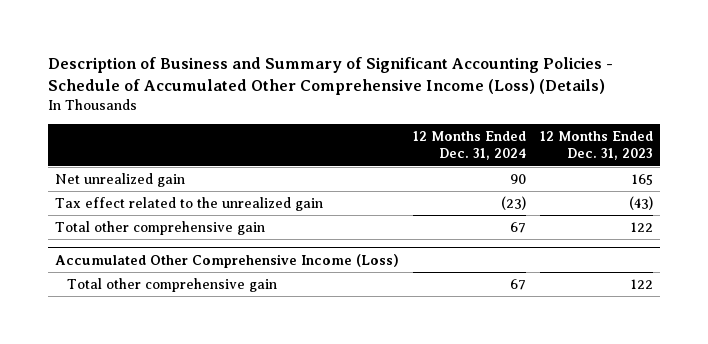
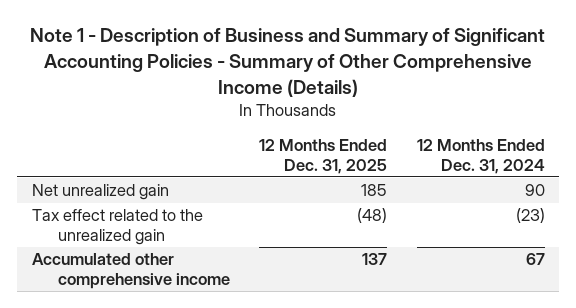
- Description of Business and Summary of Significant Accounting Policies - Schedule of Accumulated Other Comprehensive Income (Loss) (Details)
+ Note 1 - Description of Business and Summary of Significant Accounting Policies - Summary of Other Comprehensive Income (Details)
- | 12 Months Ended Dec. 31, 2024 | 12 Months Ended Dec. 31, 2023
+ | 12 Months Ended Dec. 31, 2025 | 12 Months Ended Dec. 31, 2024
- Total other comprehensive gain | 67 | 122
- Accumulated Other Comprehensive Income (Loss)
- Total other comprehensive gain | 67 | 122
+ Accumulated other comprehensive income | 137 | 67

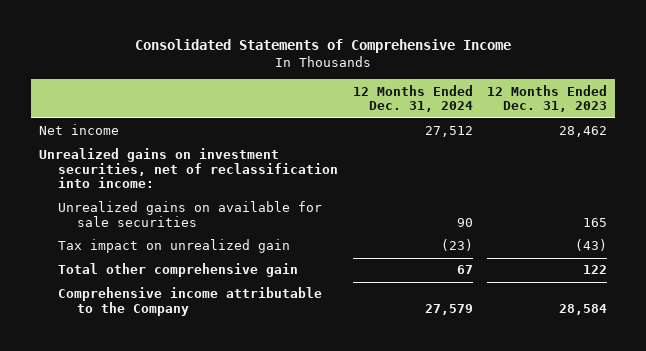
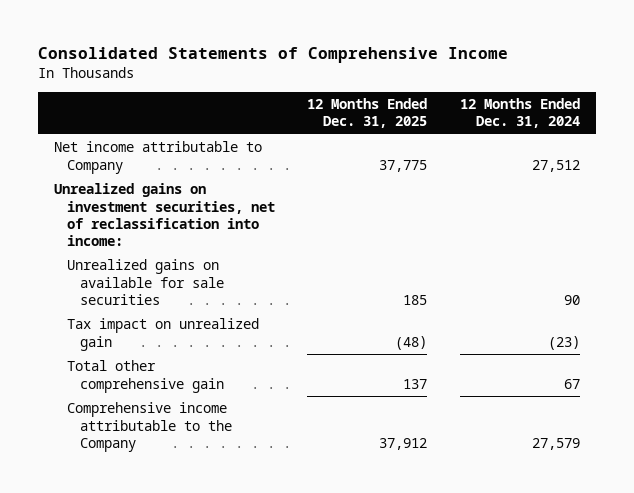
- | 12 Months Ended Dec. 31, 2024 | 12 Months Ended Dec. 31, 2023
+ | 12 Months Ended Dec. 31, 2025 | 12 Months Ended Dec. 31, 2024
- Net income | 27,512 | 28,462
+ Net income attributable to Company | 37,775 | 27,512

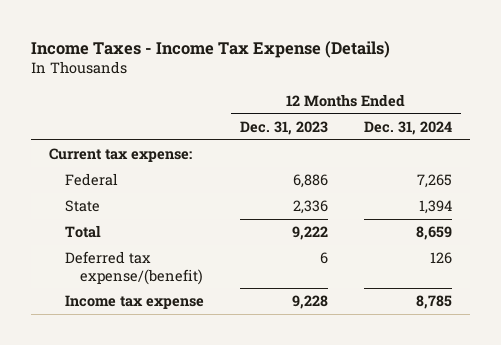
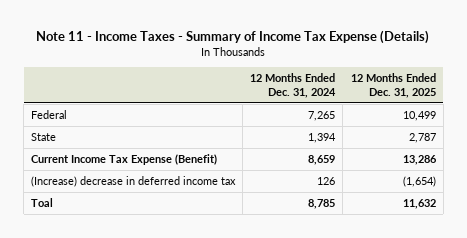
- Income Taxes - Income Tax Expense (Details)
+ Note 11 - Income Taxes - Summary of Income Tax Expense (Details)
- | 12 Months Ended Dec. 31, 2023 | 12 Months Ended Dec. 31, 2024
+ | 12 Months Ended Dec. 31, 2024 | 12 Months Ended Dec. 31, 2025
- Current tax expense:
- Total | 9,222 | 8,659
- Deferred tax expense/(benefit) | 6 | 126
- Income tax expense | 9,228 | 8,785
+ Current Income Tax Expense (Benefit) | 8,659 | 13,286
+ (Increase) decrease in deferred income tax | 126 | (1,654)
+ Toal | 8,785 | 11,632

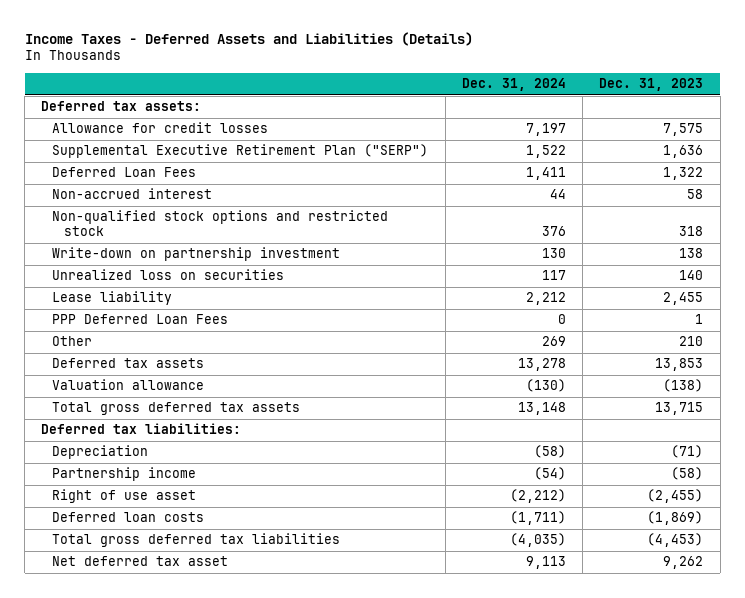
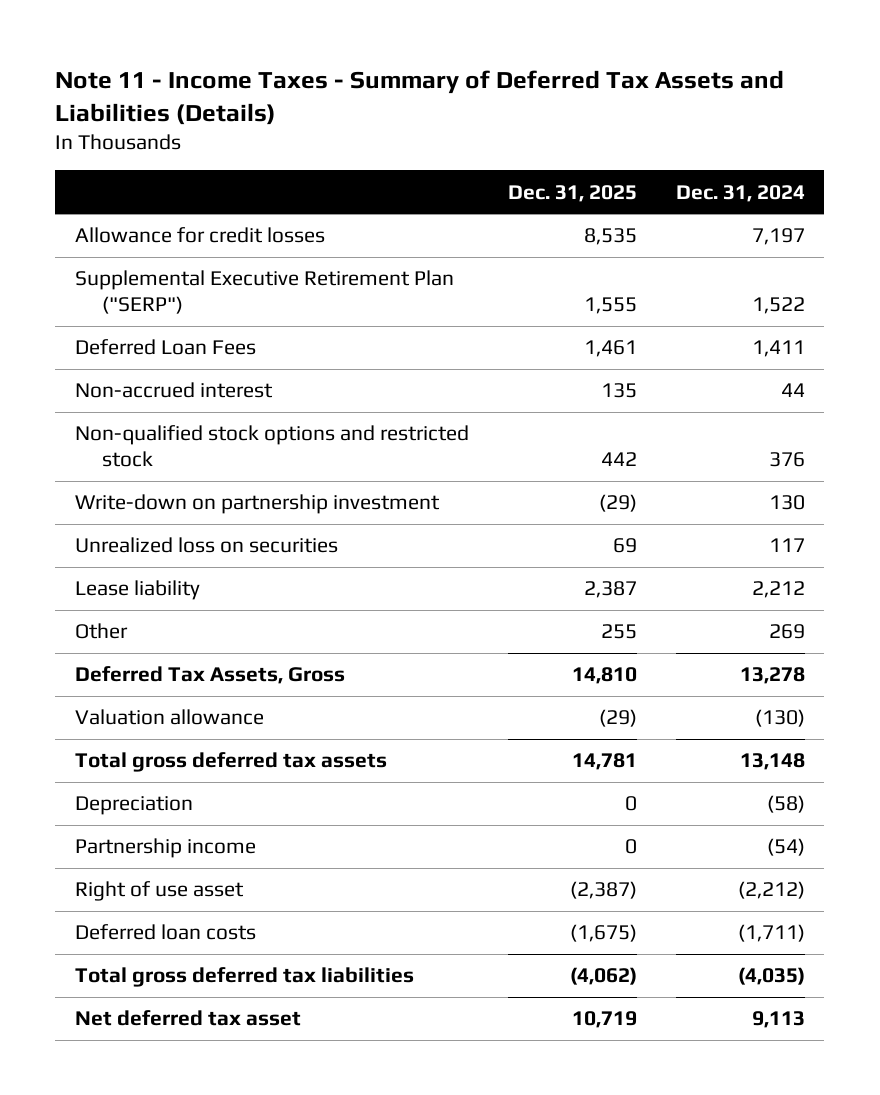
- Income Taxes - Deferred Assets and Liabilities (Details)
+ Note 11 - Income Taxes - Summary of Deferred Tax Assets and Liabilities (Details)
- | Dec. 31, 2024 | Dec. 31, 2023
+ | Dec. 31, 2025 | Dec. 31, 2024
- Deferred tax assets:
- PPP Deferred Loan Fees | 0 | 1
- Deferred tax assets | 13,278 | 13,853
+ Deferred Tax Assets, Gross | 14,810 | 13,278
- Deferred tax liabilities:

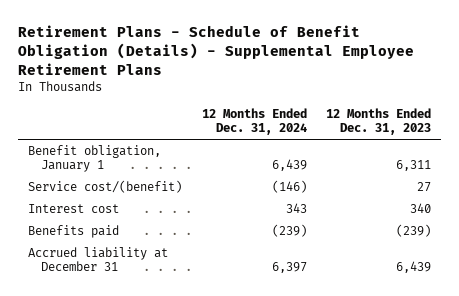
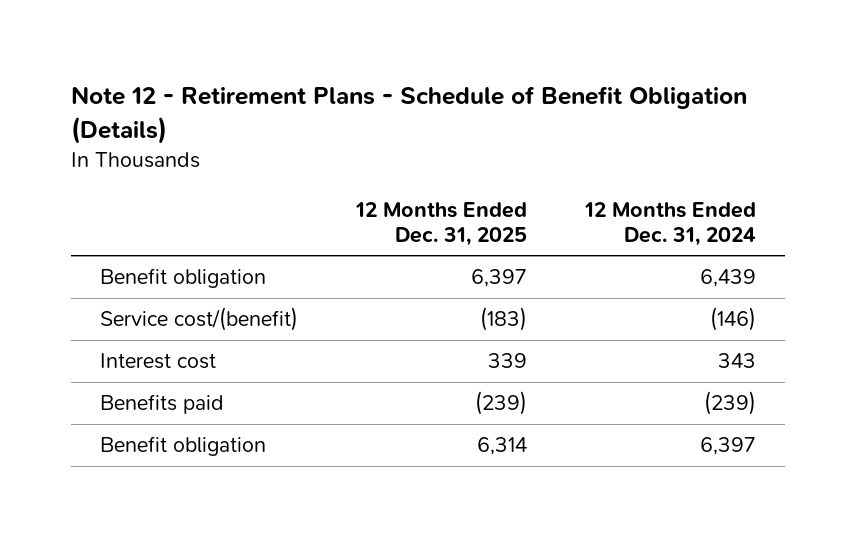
- Retirement Plans - Schedule of Benefit Obligation (Details) - Supplemental Employee Retirement Plans
+ Note 12 - Retirement Plans - Schedule of Benefit Obligation (Details)
- | 12 Months Ended Dec. 31, 2024 | 12 Months Ended Dec. 31, 2023
+ | 12 Months Ended Dec. 31, 2025 | 12 Months Ended Dec. 31, 2024
- Benefit obligation, January 1 | 6,439 | 6,311
+ Benefit obligation | 6,397 | 6,439
- Accrued liability at December 31 | 6,397 | 6,439
+ Benefit obligation | 6,314 | 6,397

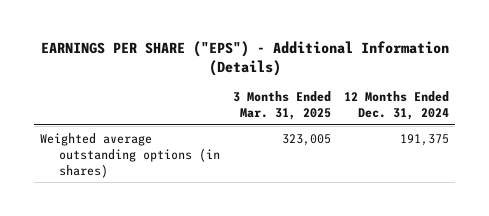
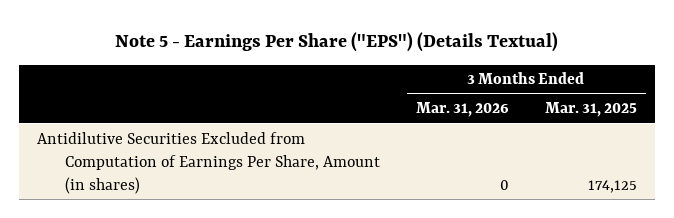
- EARNINGS PER SHARE ("EPS") - Additional Information (Details)
+ Note 5 - Earnings Per Share ("EPS") (Details Textual)
- | 3 Months Ended Mar. 31, 2025 | 12 Months Ended Dec. 31, 2024
+ | 3 Months Ended Mar. 31, 2026 | 3 Months Ended Mar. 31, 2025
- Weighted average outstanding options (in shares) | 323,005 | 191,375
+ Antidilutive Securities Excluded from Computation of Earnings Per Share, Amount (in shares) | 0 | 174,125

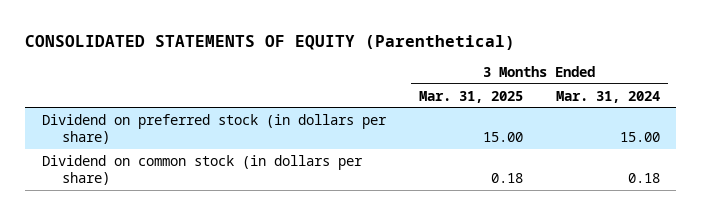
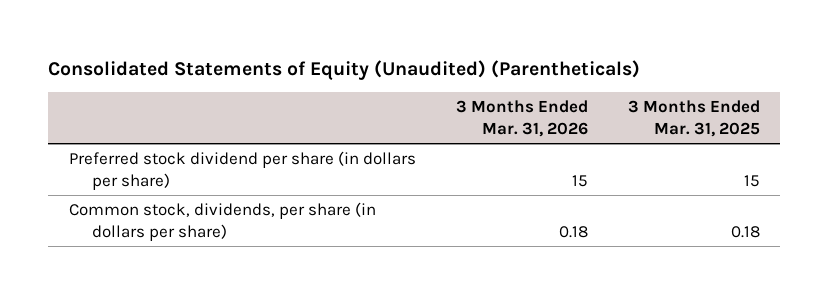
- CONSOLIDATED STATEMENTS OF EQUITY (Parenthetical)
+ Consolidated Statements of Equity (Unaudited) (Parentheticals)
- | 3 Months Ended Mar. 31, 2025 | 3 Months Ended Mar. 31, 2024
+ | 3 Months Ended Mar. 31, 2026 | 3 Months Ended Mar. 31, 2025
- Dividend on preferred stock (in dollars per share) | 15.00 | 15.00
- Dividend on common stock (in dollars per share) | 0.18 | 0.18
+ Preferred stock dividend per share (in dollars per share) | 15 | 15
+ Common stock, dividends, per share (in dollars per share) | 0.18 | 0.18

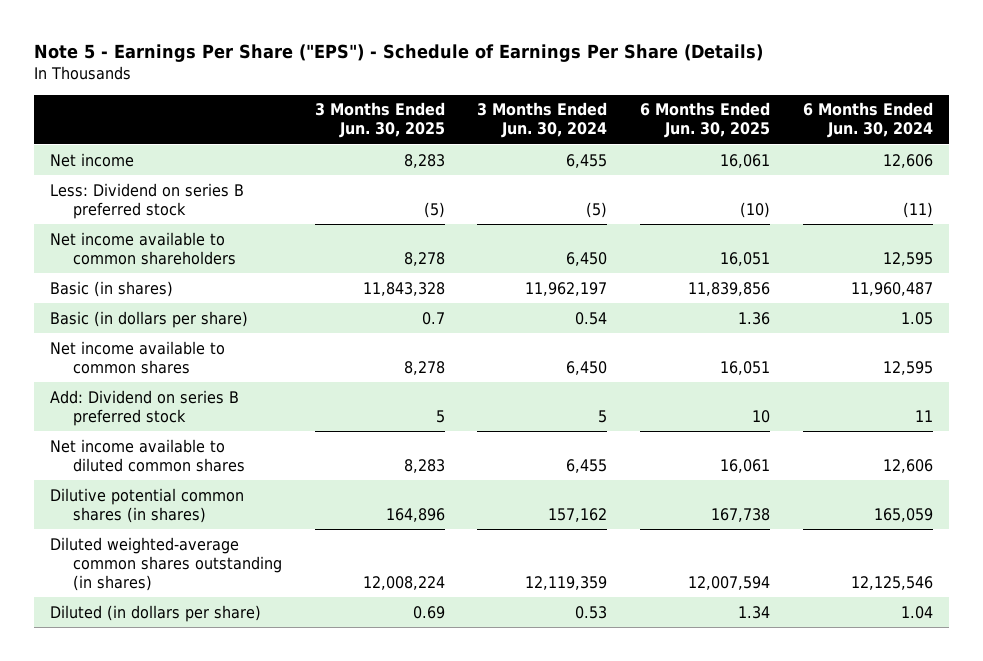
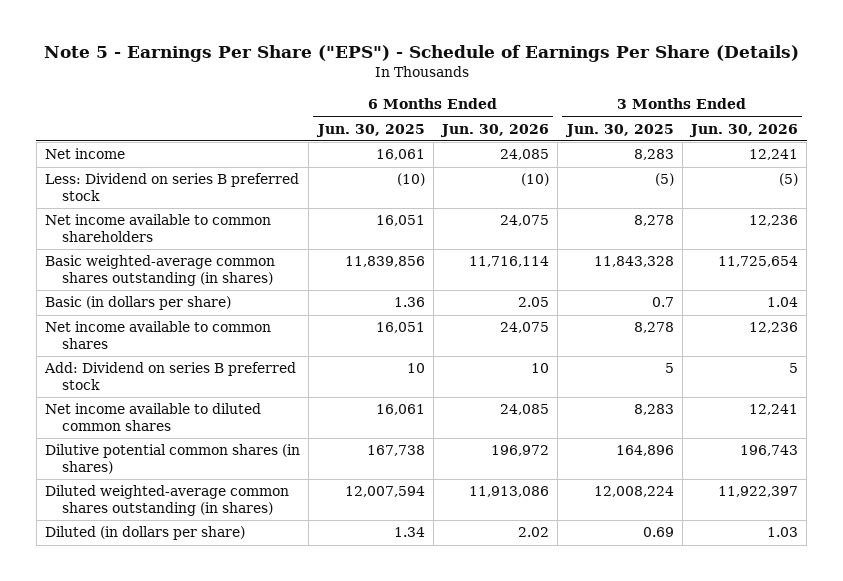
- | 3 Months Ended Jun. 30, 2025 | 3 Months Ended Jun. 30, 2024 | 6 Months Ended Jun. 30, 2025 | 6 Months Ended Jun. 30, 2024
+ | 6 Months Ended Jun. 30, 2025 | 6 Months Ended Jun. 30, 2026 | 3 Months Ended Jun. 30, 2025 | 3 Months Ended Jun. 30, 2026
- Basic (in shares) | 11,843,328 | 11,962,197 | 11,839,856 | 11,960,487
+ Basic weighted-average common shares outstanding (in shares) | 11,839,856 | 11,716,114 | 11,843,328 | 11,725,654

